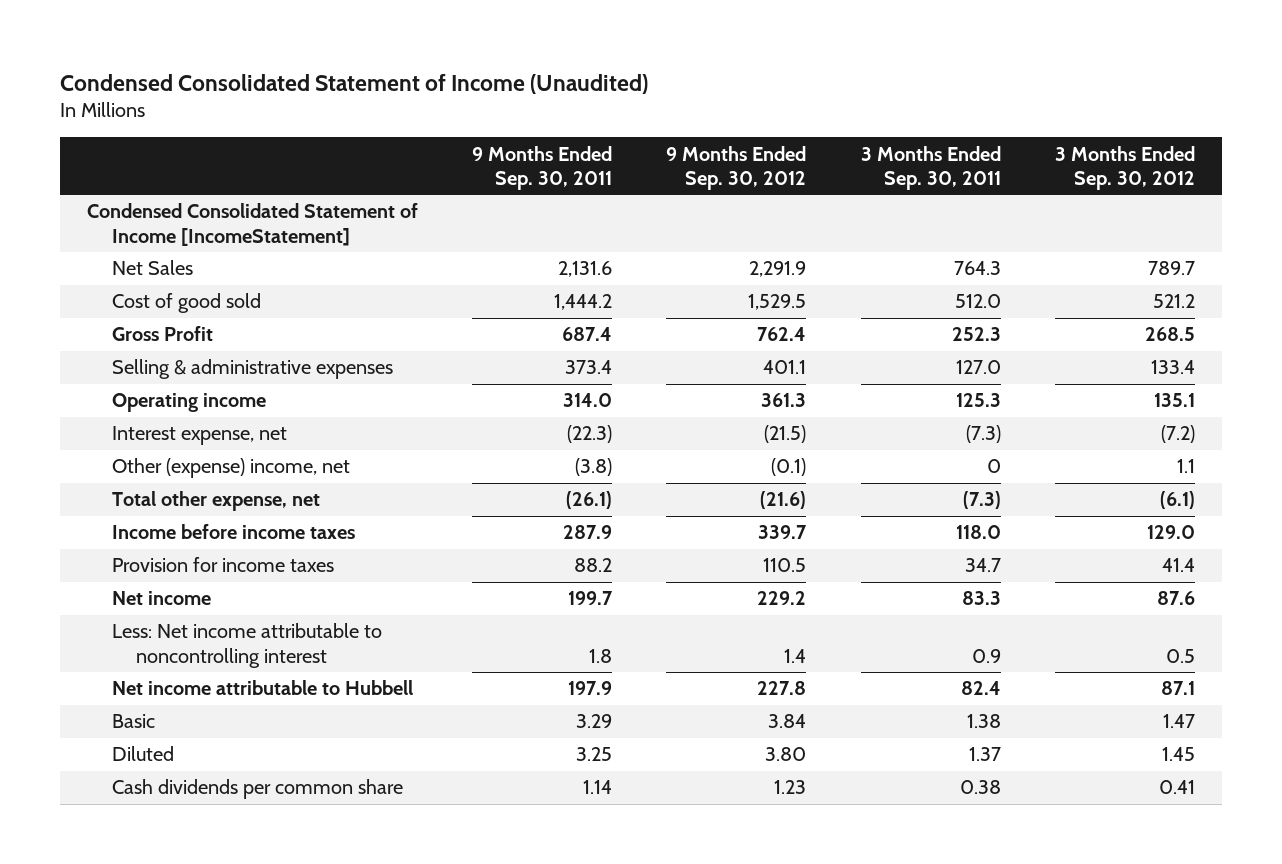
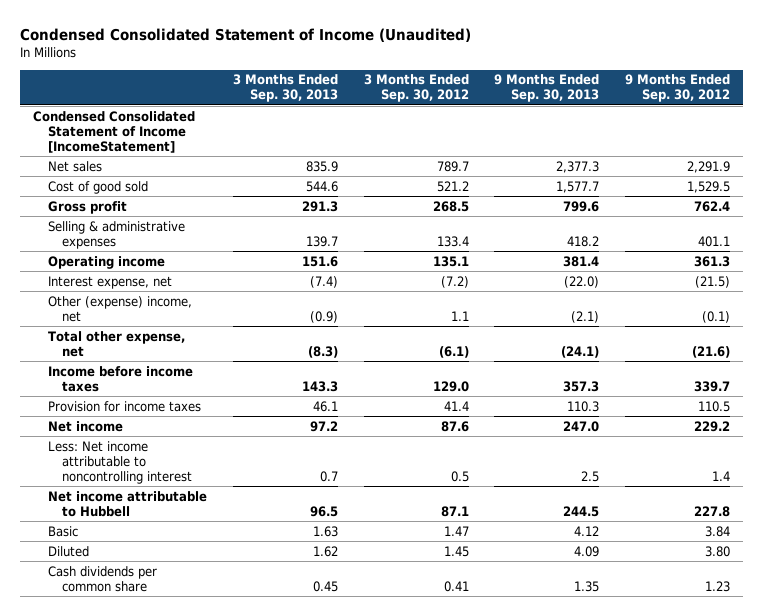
- | 9 Months Ended Sep. 30, 2011 | 9 Months Ended Sep. 30, 2012 | 3 Months Ended Sep. 30, 2011 | 3 Months Ended Sep. 30, 2012
+ | 3 Months Ended Sep. 30, 2013 | 3 Months Ended Sep. 30, 2012 | 9 Months Ended Sep. 30, 2013 | 9 Months Ended Sep. 30, 2012
- Net Sales | 2,131.6 | 2,291.9 | 764.3 | 789.7
+ Net sales | 835.9 | 789.7 | 2,377.3 | 2,291.9
- Gross Profit | 687.4 | 762.4 | 252.3 | 268.5
+ Gross profit | 291.3 | 268.5 | 799.6 | 762.4

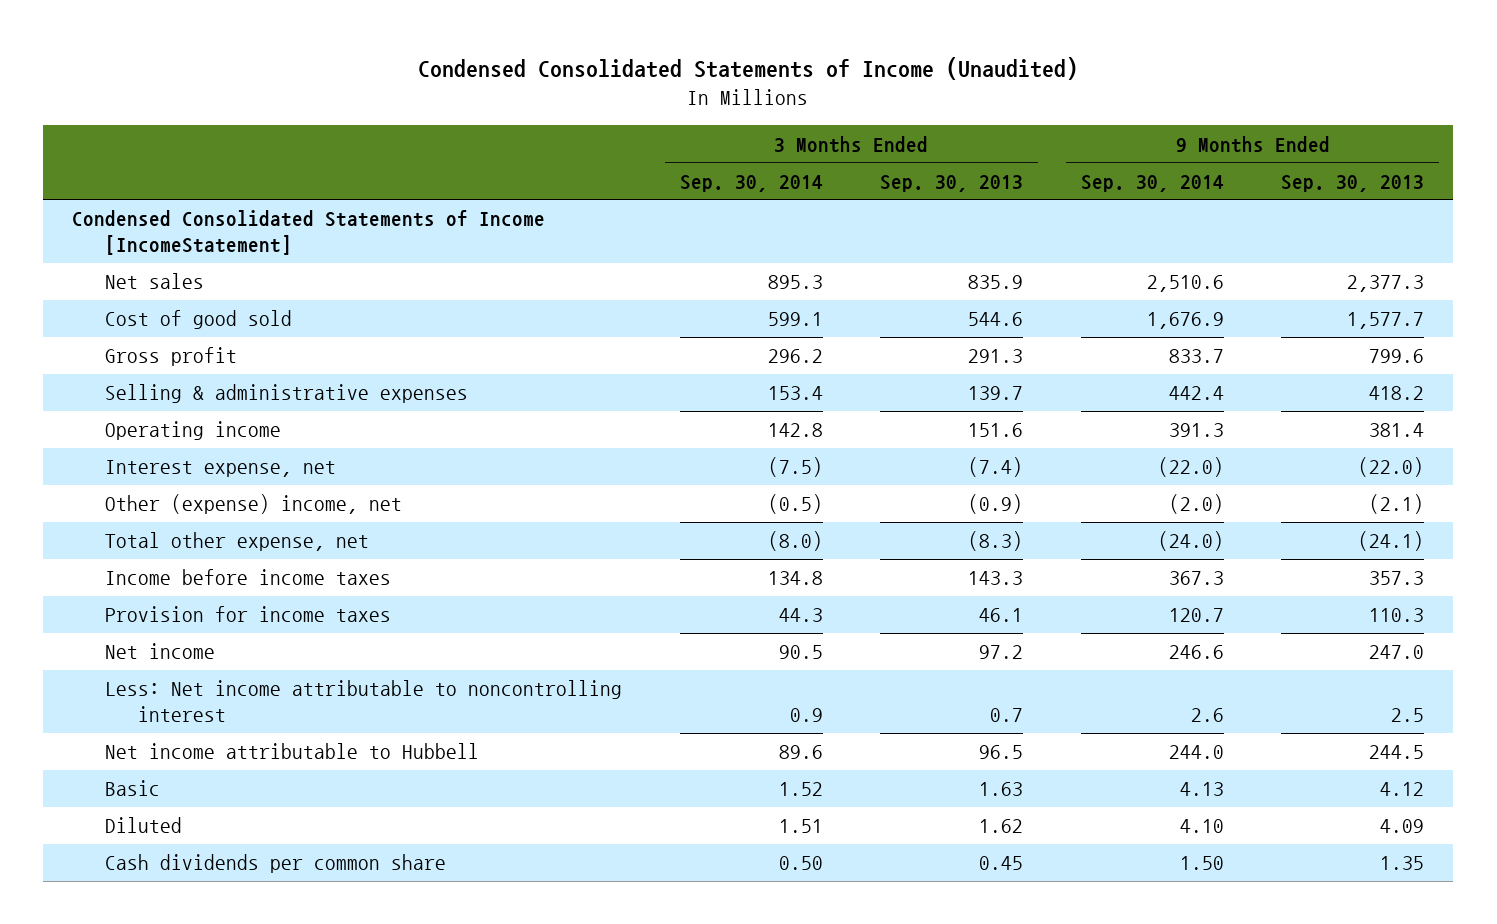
- Condensed Consolidated Statement of Income (Unaudited)
+ Condensed Consolidated Statements of Income (Unaudited)
- | 3 Months Ended Sep. 30, 2013 | 3 Months Ended Sep. 30, 2012 | 9 Months Ended Sep. 30, 2013 | 9 Months Ended Sep. 30, 2012
+ | 3 Months Ended Sep. 30, 2014 | 3 Months Ended Sep. 30, 2013 | 9 Months Ended Sep. 30, 2014 | 9 Months Ended Sep. 30, 2013
- Condensed Consolidated Statement of Income [IncomeStatement]
+ Condensed Consolidated Statements of Income [IncomeStatement]

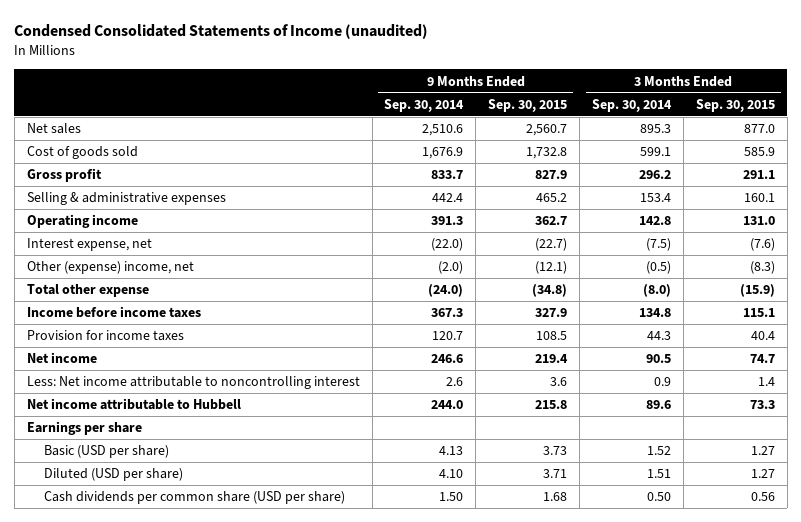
- Condensed Consolidated Statements of Income (Unaudited)
+ Condensed Consolidated Statements of Income (unaudited)
- | 3 Months Ended Sep. 30, 2014 | 3 Months Ended Sep. 30, 2013 | 9 Months Ended Sep. 30, 2014 | 9 Months Ended Sep. 30, 2013
+ | 9 Months Ended Sep. 30, 2014 | 9 Months Ended Sep. 30, 2015 | 3 Months Ended Sep. 30, 2014 | 3 Months Ended Sep. 30, 2015
- Condensed Consolidated Statements of Income [IncomeStatement]
- Cost of good sold | 599.1 | 544.6 | 1,676.9 | 1,577.7
+ Cost of goods sold | 1,676.9 | 1,732.8 | 599.1 | 585.9
- Total other expense, net | (8.0) | (8.3) | (24.0) | (24.1)
+ Total other expense | (24.0) | (34.8) | (8.0) | (15.9)
- Basic | 1.52 | 1.63 | 4.13 | 4.12
- Diluted | 1.51 | 1.62 | 4.10 | 4.09
- Cash dividends per common share | 0.50 | 0.45 | 1.50 | 1.35
+ Earnings per share
+ Basic (USD per share) | 4.13 | 3.73 | 1.52 | 1.27
+ Diluted (USD per share) | 4.10 | 3.71 | 1.51 | 1.27
+ Cash dividends per common share (USD per share) | 1.50 | 1.68 | 0.50 | 0.56

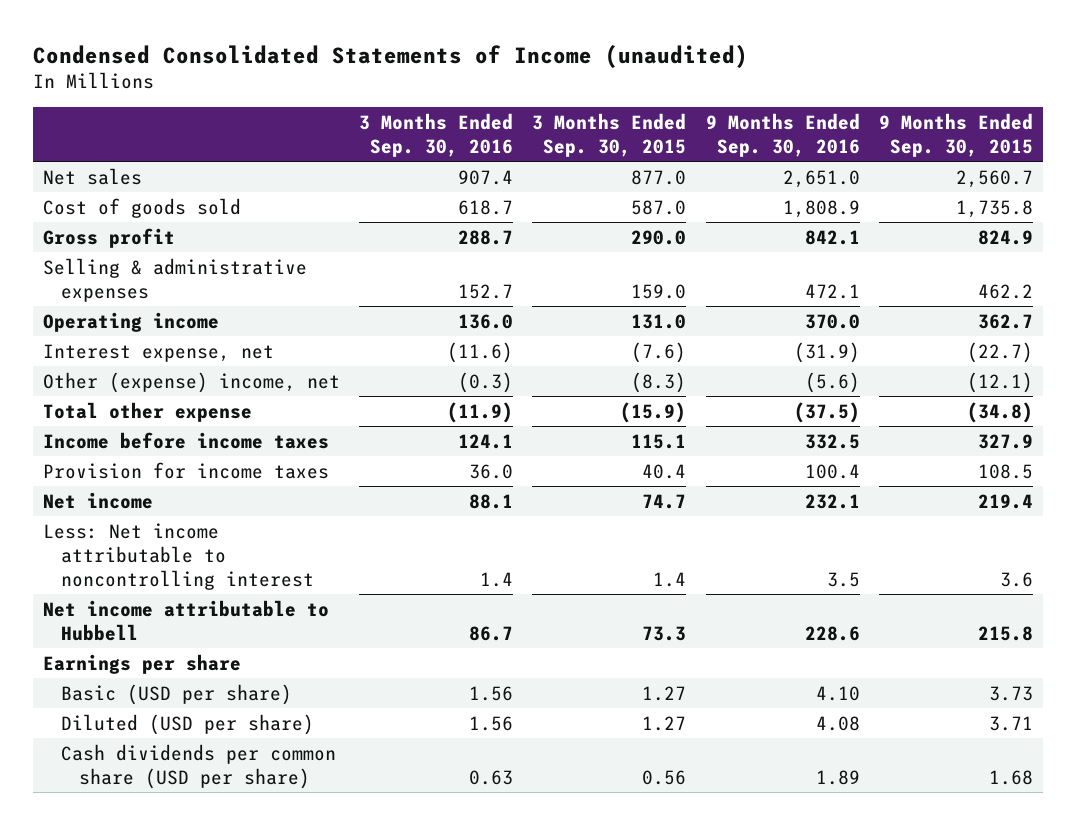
- | 9 Months Ended Sep. 30, 2014 | 9 Months Ended Sep. 30, 2015 | 3 Months Ended Sep. 30, 2014 | 3 Months Ended Sep. 30, 2015
+ | 3 Months Ended Sep. 30, 2016 | 3 Months Ended Sep. 30, 2015 | 9 Months Ended Sep. 30, 2016 | 9 Months Ended Sep. 30, 2015
- Cost of goods sold | 1,676.9 | 1,732.8 | 599.1 | 585.9
- Gross profit | 833.7 | 827.9 | 296.2 | 291.1
- Selling & administrative expenses | 442.4 | 465.2 | 153.4 | 160.1
+ Cost of goods sold | 618.7 | 587.0 | 1,808.9 | 1,735.8
+ Gross profit | 288.7 | 290.0 | 842.1 | 824.9
+ Selling & administrative expenses | 152.7 | 159.0 | 472.1 | 462.2

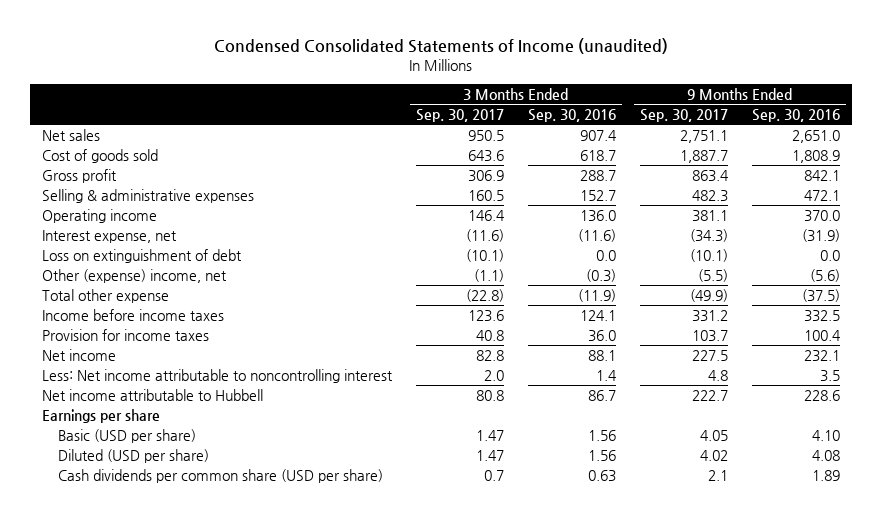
- | 3 Months Ended Sep. 30, 2016 | 3 Months Ended Sep. 30, 2015 | 9 Months Ended Sep. 30, 2016 | 9 Months Ended Sep. 30, 2015
+ | 3 Months Ended Sep. 30, 2017 | 3 Months Ended Sep. 30, 2016 | 9 Months Ended Sep. 30, 2017 | 9 Months Ended Sep. 30, 2016
+ Loss on extinguishment of debt | (10.1) | 0.0 | (10.1) | 0.0

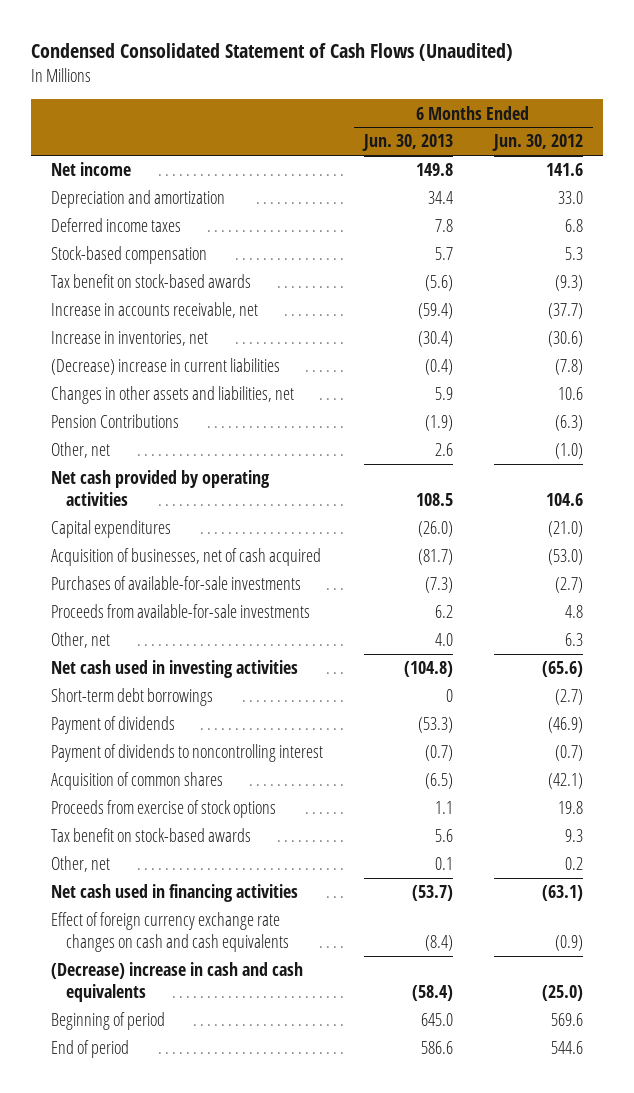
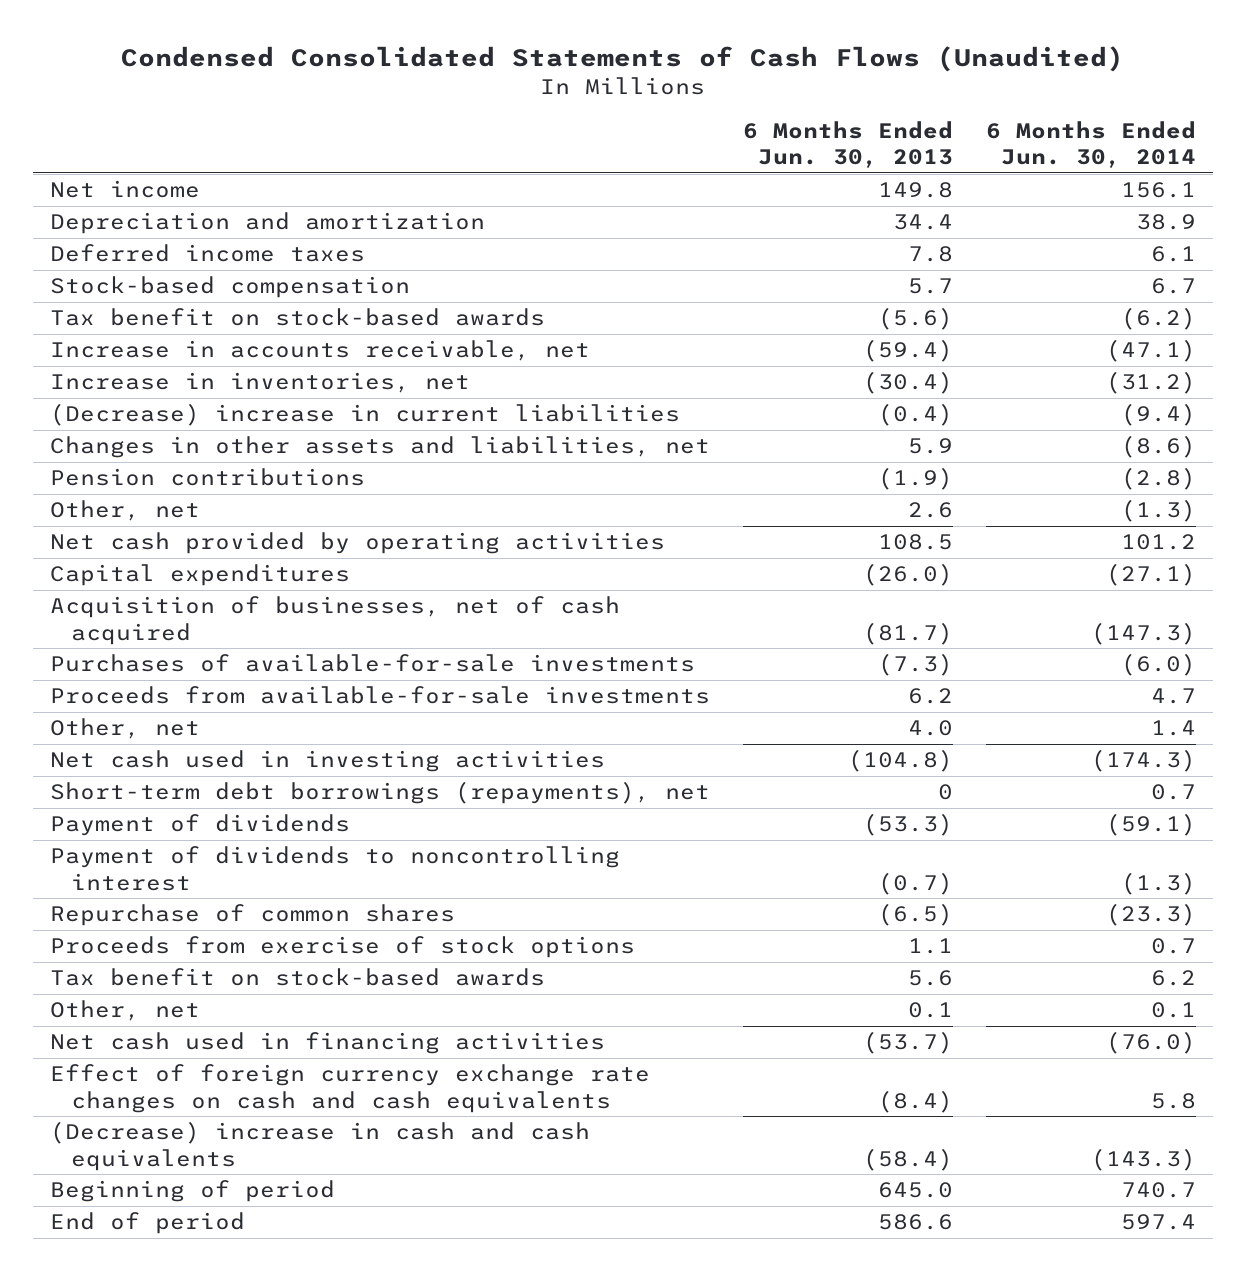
- Condensed Consolidated Statement of Cash Flows (Unaudited)
+ Condensed Consolidated Statements of Cash Flows (Unaudited)
- | 6 Months Ended Jun. 30, 2013 | 6 Months Ended Jun. 30, 2012
+ | 6 Months Ended Jun. 30, 2013 | 6 Months Ended Jun. 30, 2014
- Pension Contributions | (1.9) | (6.3)
+ Pension contributions | (1.9) | (2.8)
- Short-term debt borrowings | 0 | (2.7)
+ Short-term debt borrowings (repayments), net | 0 | 0.7
- Acquisition of common shares | (6.5) | (42.1)
+ Repurchase of common shares | (6.5) | (23.3)

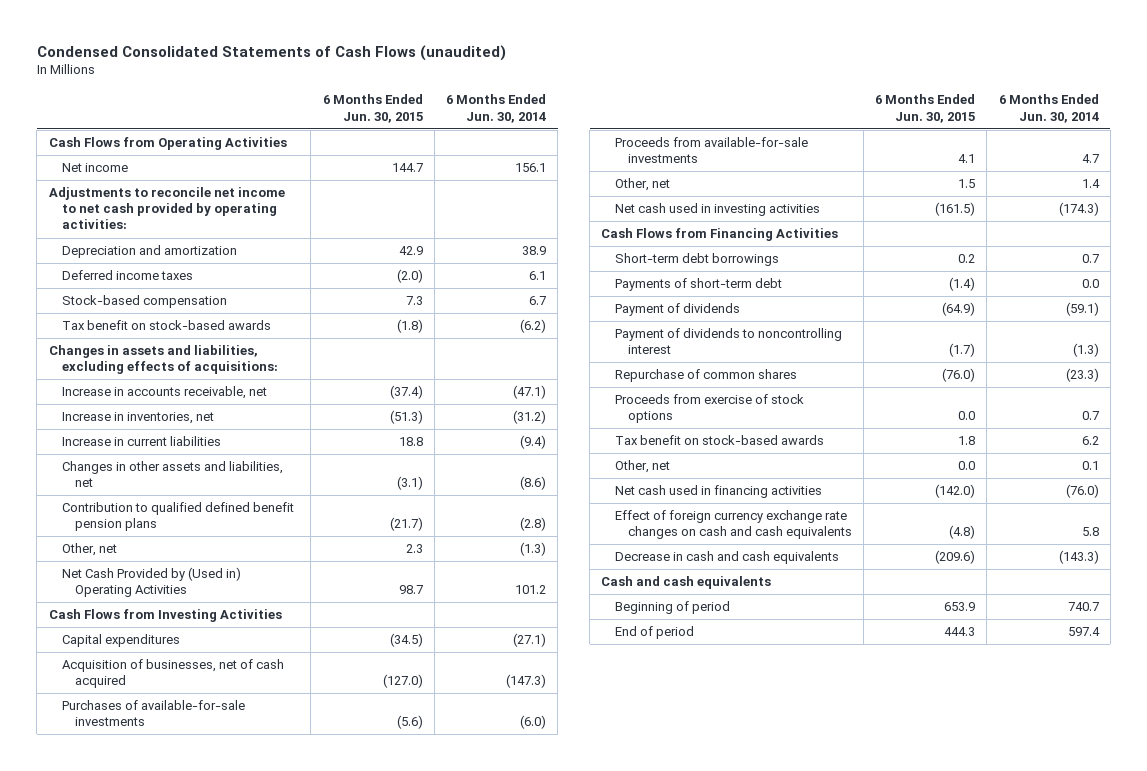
- Condensed Consolidated Statements of Cash Flows (Unaudited)
+ Condensed Consolidated Statements of Cash Flows (unaudited)
- | 6 Months Ended Jun. 30, 2013 | 6 Months Ended Jun. 30, 2014
+ | 6 Months Ended Jun. 30, 2015 | 6 Months Ended Jun. 30, 2014
+ Cash Flows from Operating Activities
+ Adjustments to reconcile net income to net cash provided by operating activities:
+ Changes in assets and liabilities, excluding effects of acquisitions:
- (Decrease) increase in current liabilities | (0.4) | (9.4)
+ Increase in current liabilities | 18.8 | (9.4)
- Pension contributions | (1.9) | (2.8)
+ Contribution to qualified defined benefit pension plans | (21.7) | (2.8)
- Net cash provided by operating activities | 108.5 | 101.2
+ Net Cash Provided by (Used in) Operating Activities | 98.7 | 101.2
+ Cash Flows from Investing Activities
- Short-term debt borrowings (repayments), net | 0 | 0.7
+ Cash Flows from Financing Activities
+ Short-term debt borrowings | 0.2 | 0.7
+ Payments of short-term debt | (1.4) | 0.0
- (Decrease) increase in cash and cash equivalents | (58.4) | (143.3)
+ Decrease in cash and cash equivalents | (209.6) | (143.3)
+ Cash and cash equivalents

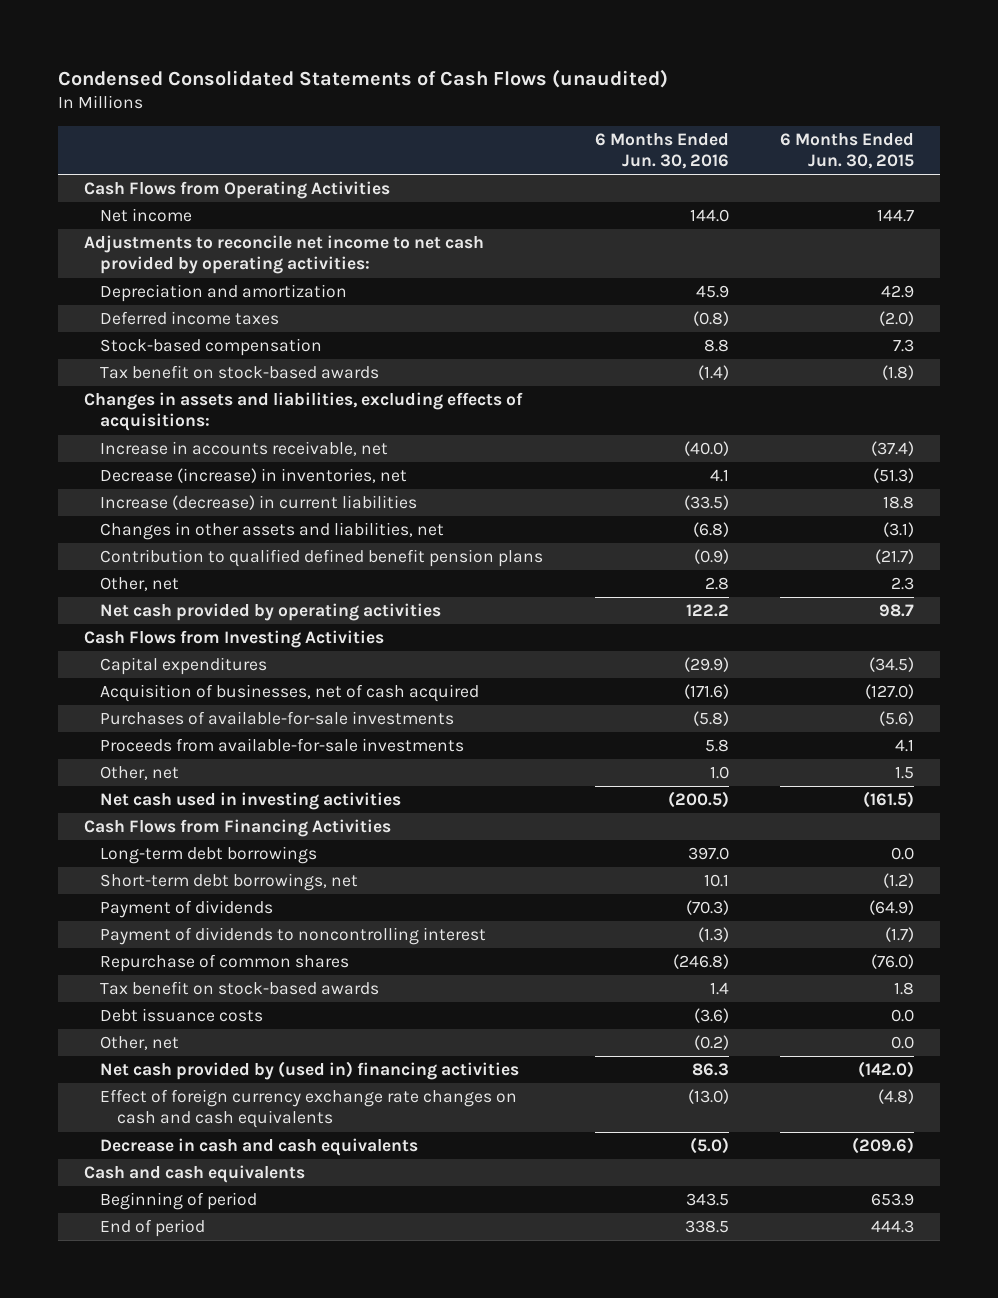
- | 6 Months Ended Jun. 30, 2015 | 6 Months Ended Jun. 30, 2014
+ | 6 Months Ended Jun. 30, 2016 | 6 Months Ended Jun. 30, 2015
- Increase in inventories, net | (51.3) | (31.2)
- Increase in current liabilities | 18.8 | (9.4)
+ Decrease (increase) in inventories, net | 4.1 | (51.3)
+ Increase (decrease) in current liabilities | (33.5) | 18.8
- Net Cash Provided by (Used in) Operating Activities | 98.7 | 101.2
+ Net cash provided by operating activities | 122.2 | 98.7
- Short-term debt borrowings | 0.2 | 0.7
- Payments of short-term debt | (1.4) | 0.0
+ Long-term debt borrowings | 397.0 | 0.0
+ Short-term debt borrowings, net | 10.1 | (1.2)
- Proceeds from exercise of stock options | 0.0 | 0.7
+ Debt issuance costs | (3.6) | 0.0
- Net cash used in financing activities | (142.0) | (76.0)
+ Net cash provided by (used in) financing activities | 86.3 | (142.0)

